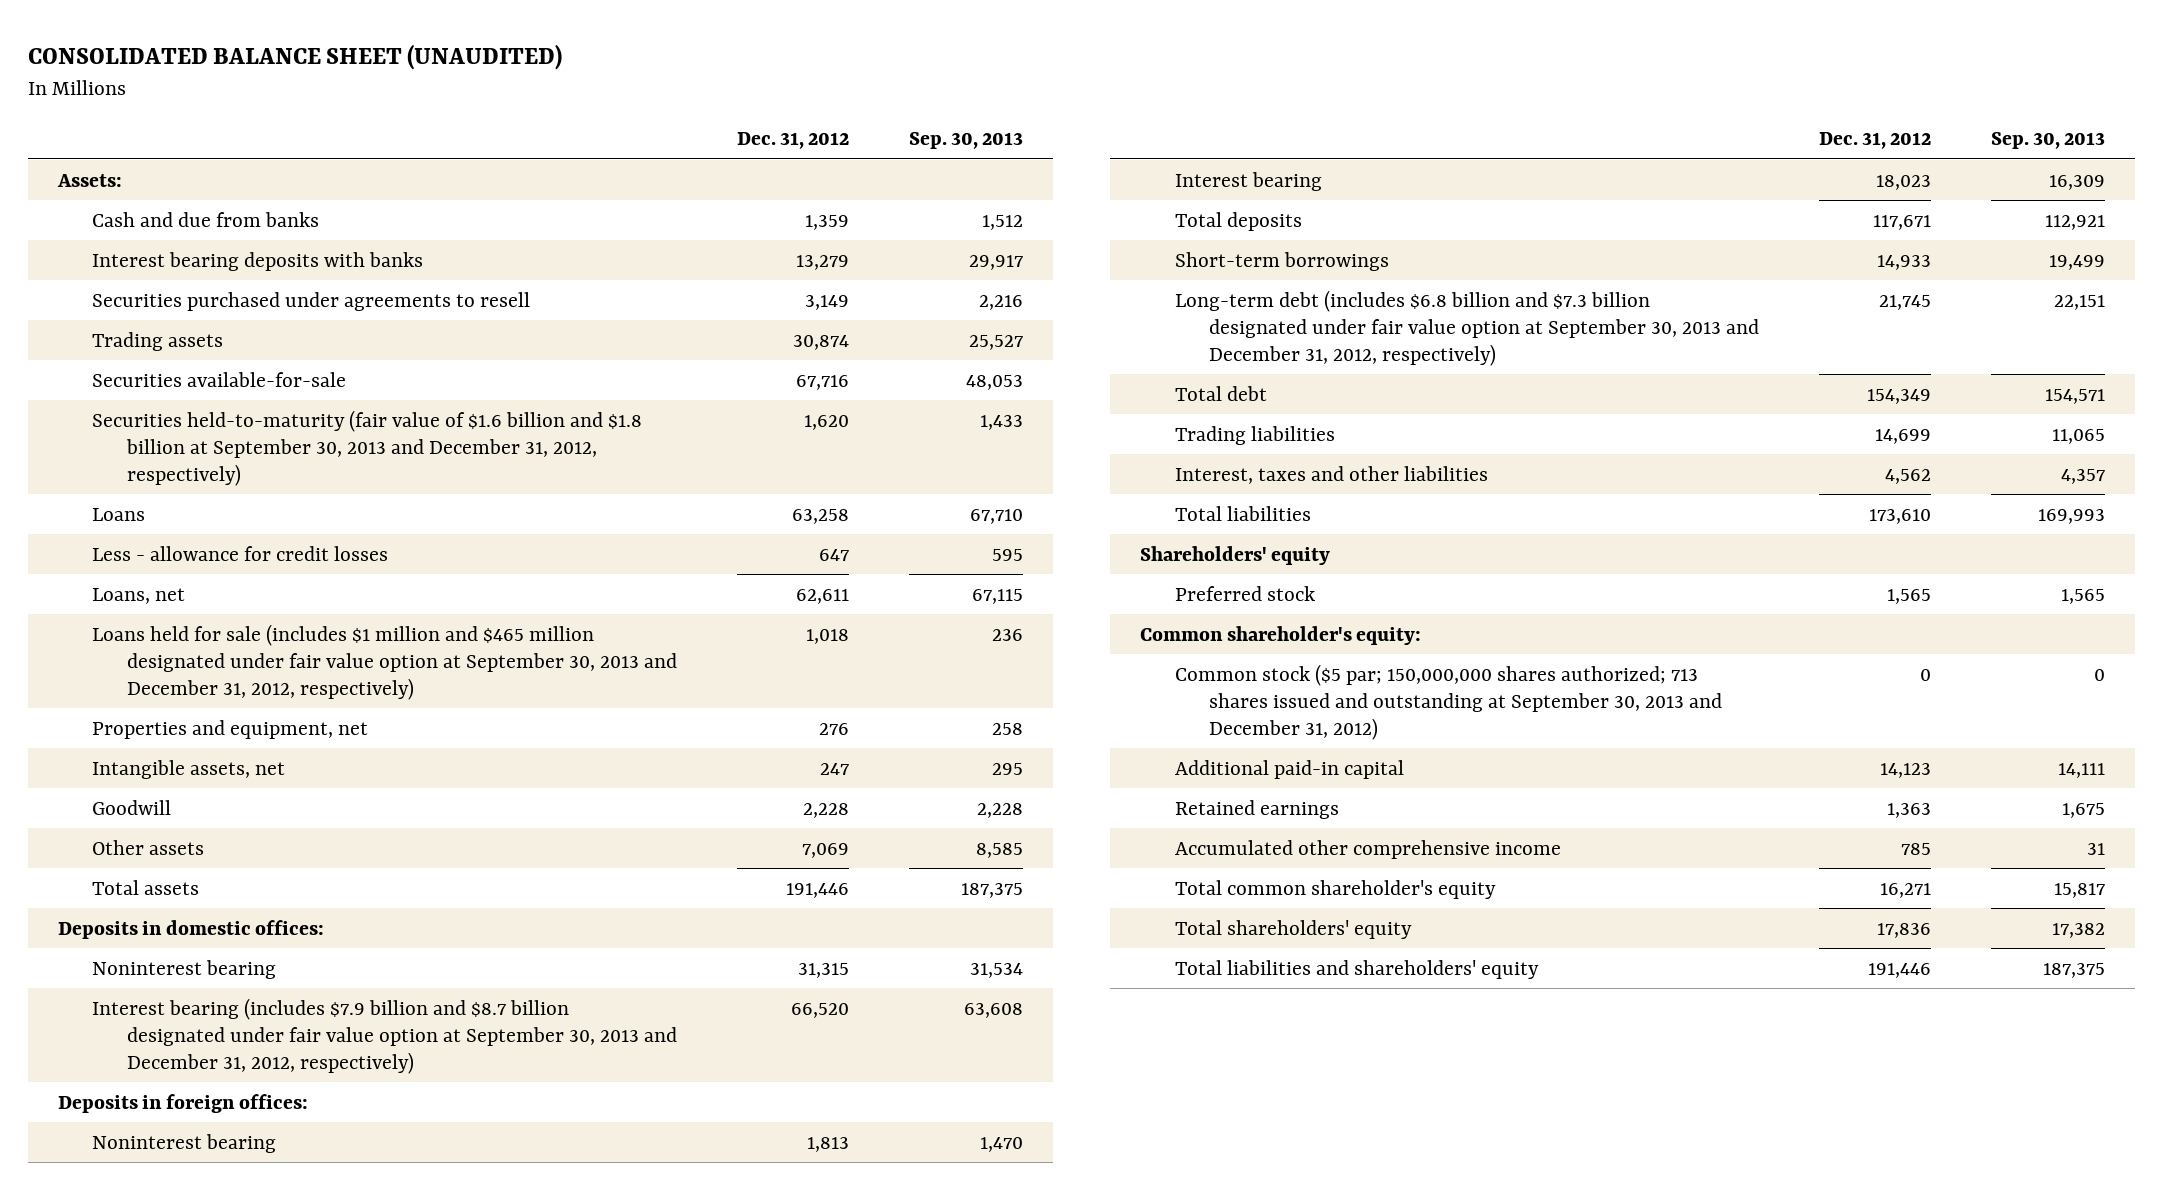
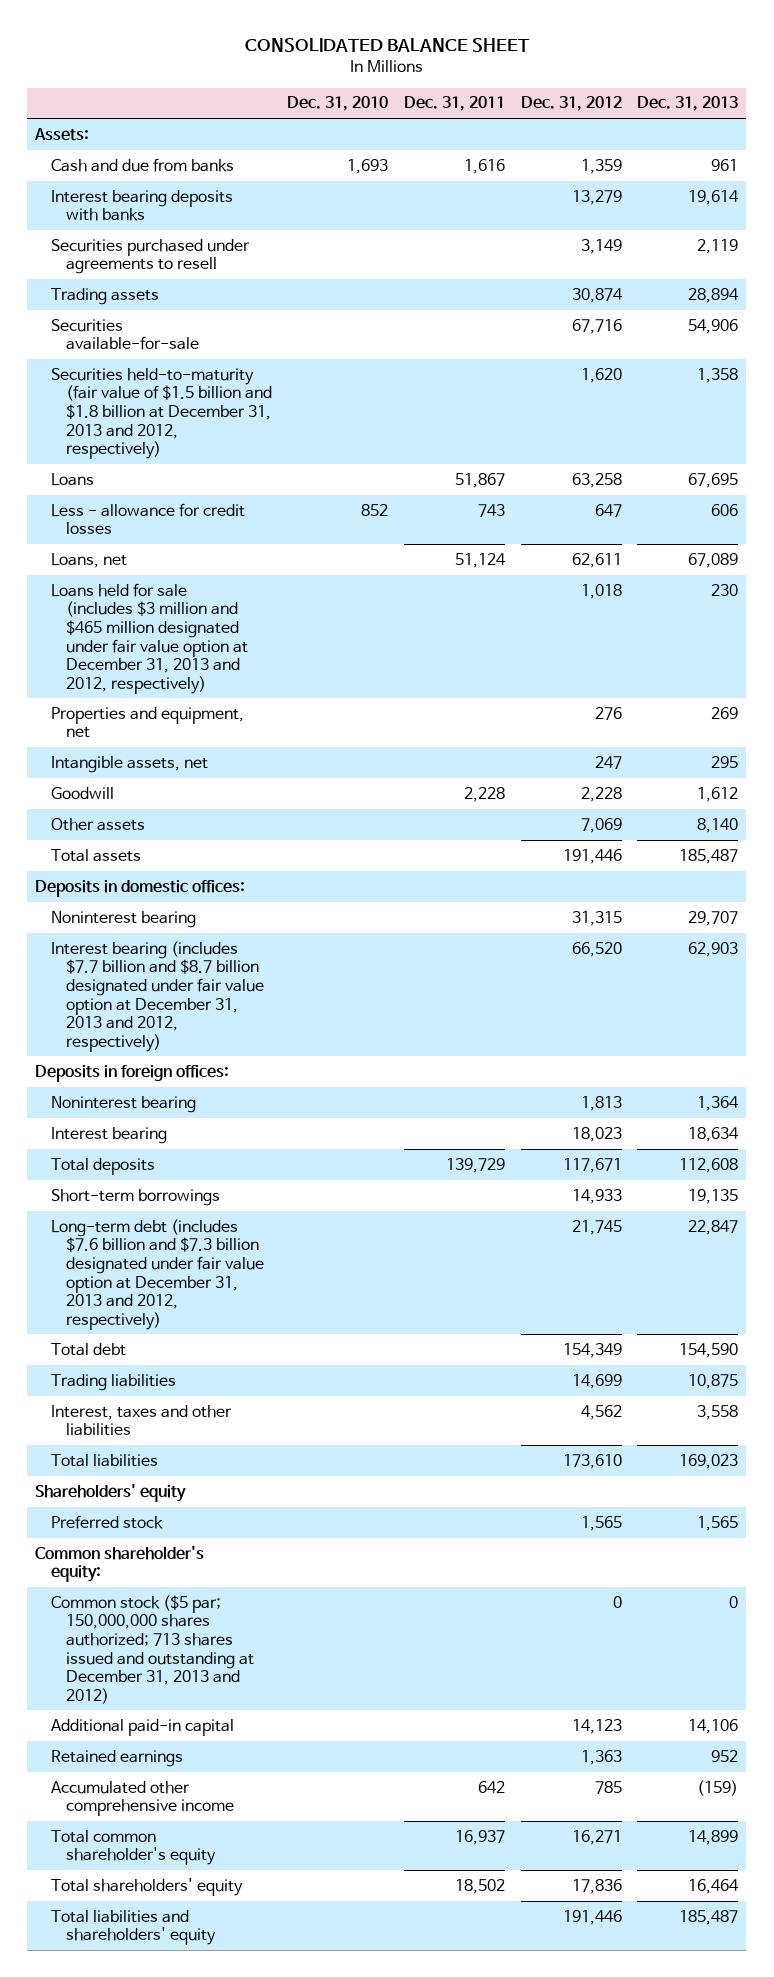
- CONSOLIDATED BALANCE SHEET (UNAUDITED)
+ CONSOLIDATED BALANCE SHEET
- | Dec. 31, 2012 | Sep. 30, 2013
+ | Dec. 31, 2010 | Dec. 31, 2011 | Dec. 31, 2012 | Dec. 31, 2013
- Securities held-to-maturity (fair value of $1.6 billion and $1.8 billion at September 30, 2013 and December 31, 2012, respectively) | 1,620 | 1,433
+ Securities held-to-maturity (fair value of $1.5 billion and $1.8 billion at December 31, 2013 and 2012, respectively) | | | 1,620 | 1,358
- Loans held for sale (includes $1 million and $465 million designated under fair value option at September 30, 2013 and December 31, 2012, respectively) | 1,018 | 236
+ Loans held for sale (includes $3 million and $465 million designated under fair value option at December 31, 2013 and 2012, respectively) | | | 1,018 | 230
- Interest bearing (includes $7.9 billion and $8.7 billion designated under fair value option at September 30, 2013 and December 31, 2012, respectively) | 66,520 | 63,608
+ Interest bearing (includes $7.7 billion and $8.7 billion designated under fair value option at December 31, 2013 and 2012, respectively) | | | 66,520 | 62,903
- Long-term debt (includes $6.8 billion and $7.3 billion designated under fair value option at September 30, 2013 and December 31, 2012, respectively) | 21,745 | 22,151
+ Long-term debt (includes $7.6 billion and $7.3 billion designated under fair value option at December 31, 2013 and 2012, respectively) | | | 21,745 | 22,847
- Common stock ($5 par; 150,000,000 shares authorized; 713 shares issued and outstanding at September 30, 2013 and December 31, 2012) | 0 | 0
+ Common stock ($5 par; 150,000,000 shares authorized; 713 shares issued and outstanding at December 31, 2013 and 2012) | | | 0 | 0

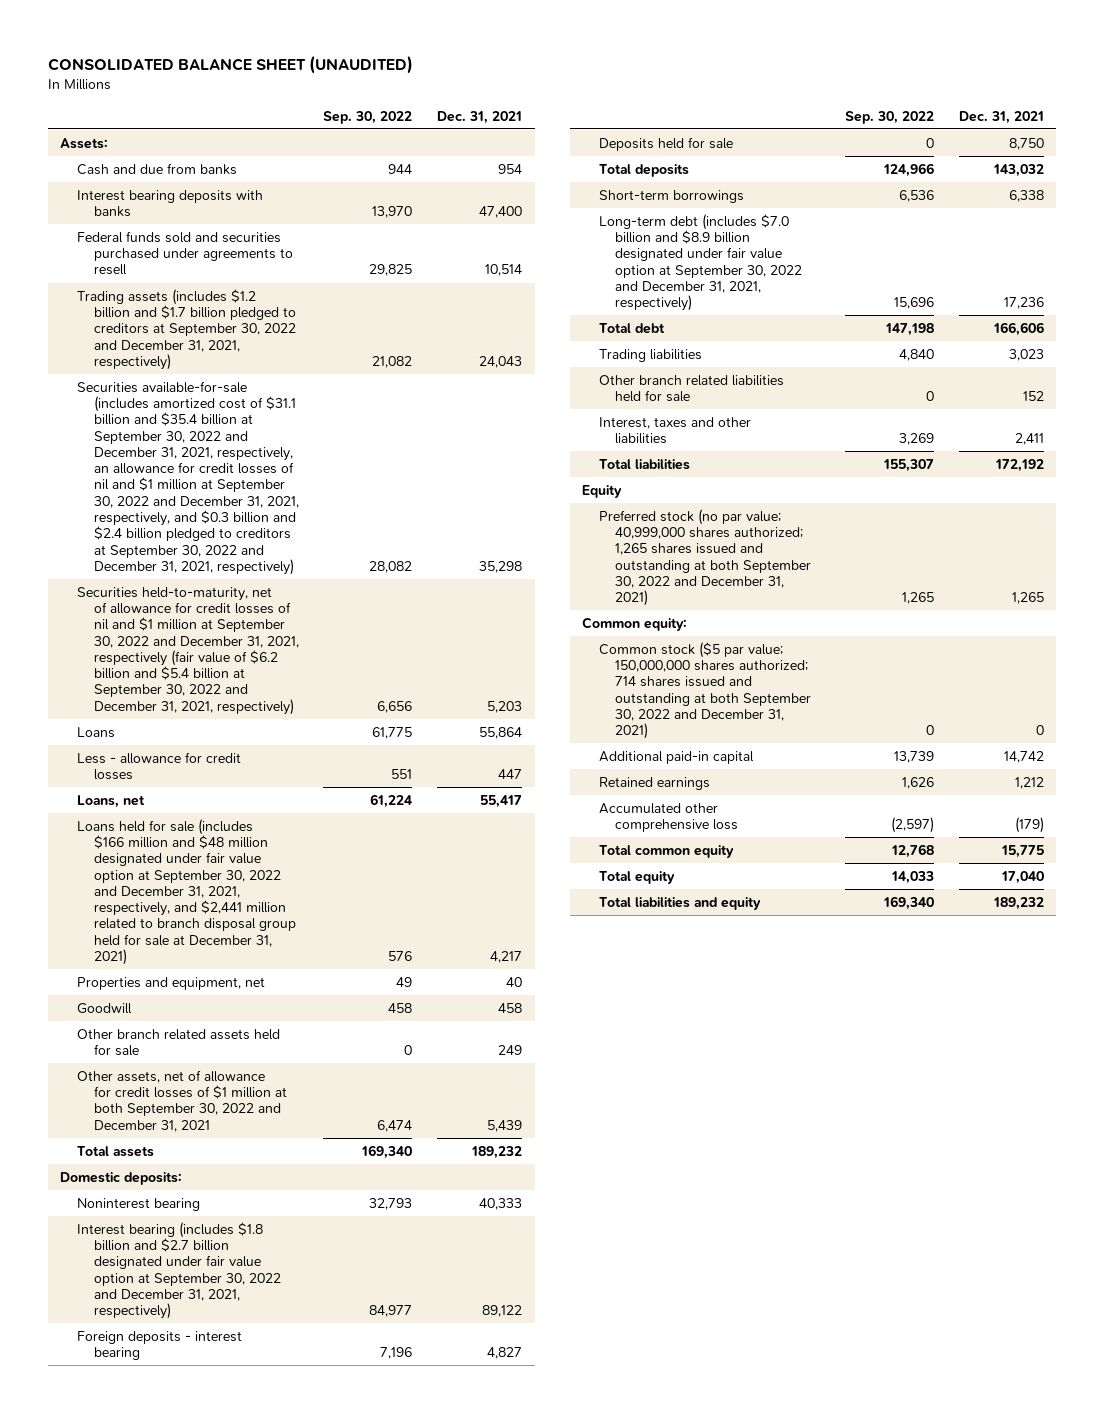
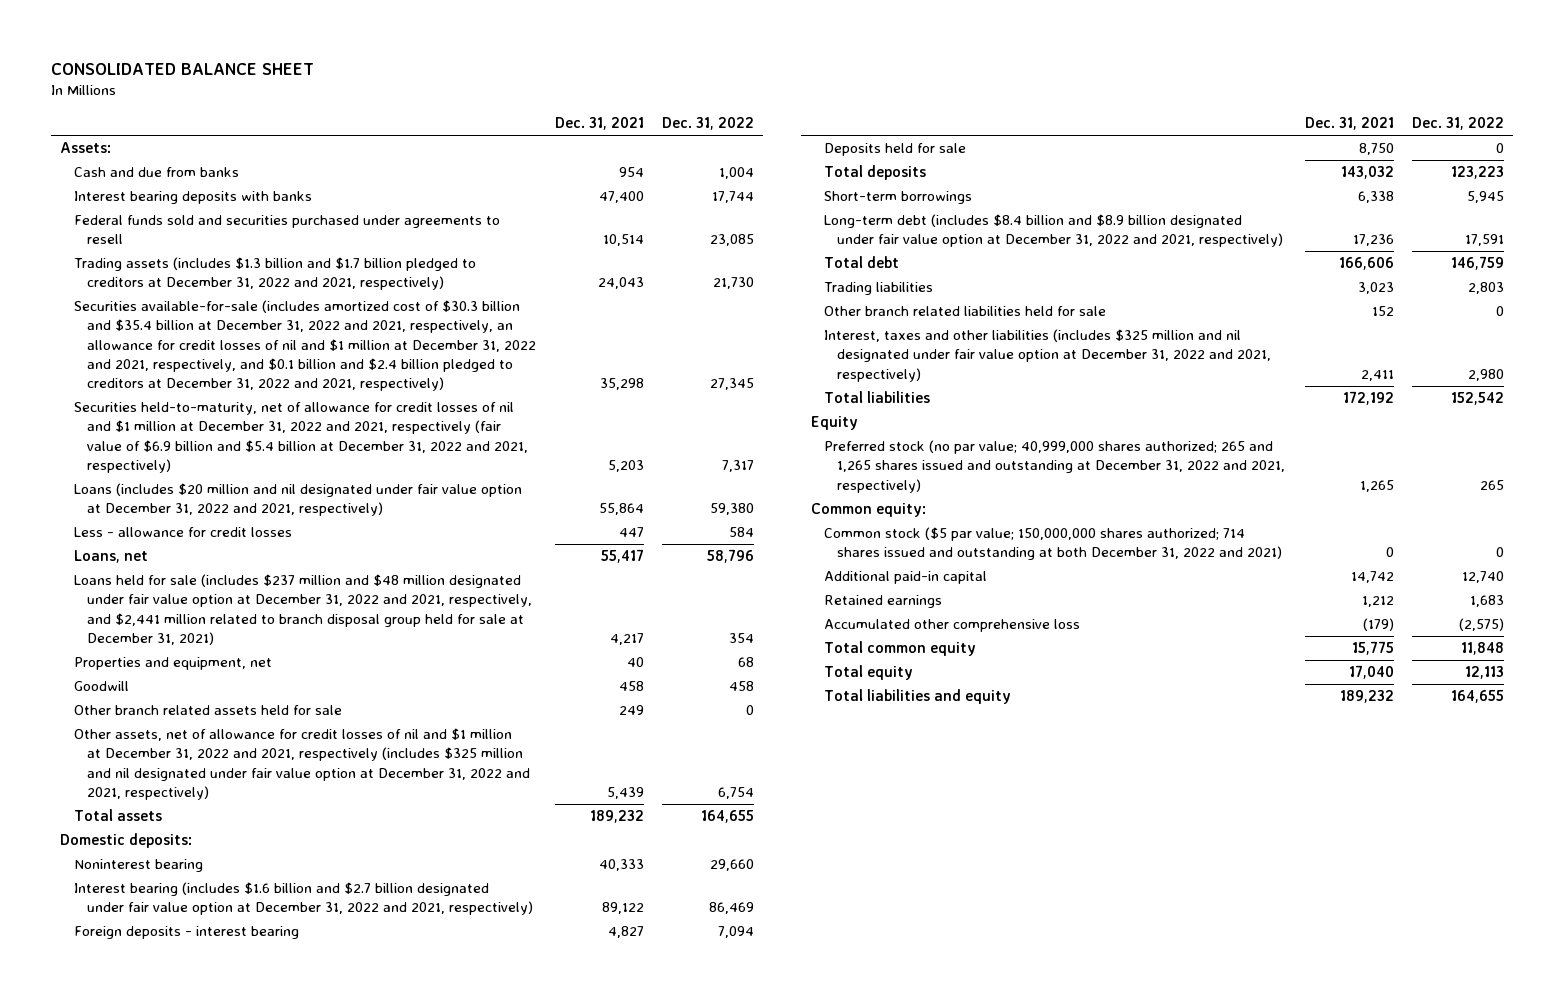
- CONSOLIDATED BALANCE SHEET (UNAUDITED)
+ CONSOLIDATED BALANCE SHEET
- | Sep. 30, 2022 | Dec. 31, 2021
+ | Dec. 31, 2021 | Dec. 31, 2022
- Trading assets (includes $1.2 billion and $1.7 billion pledged to creditors at September 30, 2022 and December 31, 2021, respectively) | 21,082 | 24,043
- Securities available-for-sale (includes amortized cost of $31.1 billion and $35.4 billion at September 30, 2022 and December 31, 2021, respectively, an allowance for credit losses of nil and $1 million at September 30, 2022 and December 31, 2021, respectively, and $0.3 billion and $2.4 billion pledged to creditors at September 30, 2022 and December 31, 2021, respectively) | 28,082 | 35,298
- Securities held-to-maturity, net of allowance for credit losses of nil and $1 million at September 30, 2022 and December 31, 2021, respectively (fair value of $6.2 billion and $5.4 billion at September 30, 2022 and December 31, 2021, respectively) | 6,656 | 5,203
- Loans | 61,775 | 55,864
+ Trading assets (includes $1.3 billion and $1.7 billion pledged to creditors at December 31, 2022 and 2021, respectively) | 24,043 | 21,730
+ Securities available-for-sale (includes amortized cost of $30.3 billion and $35.4 billion at December 31, 2022 and 2021, respectively, an allowance for credit losses of nil and $1 million at December 31, 2022 and 2021, respectively, and $0.1 billion and $2.4 billion pledged to creditors at December 31, 2022 and 2021, respectively) | 35,298 | 27,345
+ Securities held-to-maturity, net of allowance for credit losses of nil and $1 million at December 31, 2022 and 2021, respectively (fair value of $6.9 billion and $5.4 billion at December 31, 2022 and 2021, respectively) | 5,203 | 7,317
+ Loans (includes $20 million and nil designated under fair value option at December 31, 2022 and 2021, respectively) | 55,864 | 59,380
- Loans held for sale (includes $166 million and $48 million designated under fair value option at September 30, 2022 and December 31, 2021, respectively, and $2,441 million related to branch disposal group held for sale at December 31, 2021) | 576 | 4,217
+ Loans held for sale (includes $237 million and $48 million designated under fair value option at December 31, 2022 and 2021, respectively, and $2,441 million related to branch disposal group held for sale at December 31, 2021) | 4,217 | 354
- Other assets, net of allowance for credit losses of $1 million at both September 30, 2022 and December 31, 2021 | 6,474 | 5,439
+ Other assets, net of allowance for credit losses of nil and $1 million at December 31, 2022 and 2021, respectively (includes $325 million and nil designated under fair value option at December 31, 2022 and 2021, respectively) | 5,439 | 6,754
- Interest bearing (includes $1.8 billion and $2.7 billion designated under fair value option at September 30, 2022 and December 31, 2021, respectively) | 84,977 | 89,122
+ Interest bearing (includes $1.6 billion and $2.7 billion designated under fair value option at December 31, 2022 and 2021, respectively) | 89,122 | 86,469
- Long-term debt (includes $7.0 billion and $8.9 billion designated under fair value option at September 30, 2022 and December 31, 2021, respectively) | 15,696 | 17,236
+ Long-term debt (includes $8.4 billion and $8.9 billion designated under fair value option at December 31, 2022 and 2021, respectively) | 17,236 | 17,591
- Interest, taxes and other liabilities | 3,269 | 2,411
+ Interest, taxes and other liabilities (includes $325 million and nil designated under fair value option at December 31, 2022 and 2021, respectively) | 2,411 | 2,980
- Preferred stock (no par value; 40,999,000 shares authorized; 1,265 shares issued and outstanding at both September 30, 2022 and December 31, 2021) | 1,265 | 1,265
+ Preferred stock (no par value; 40,999,000 shares authorized; 265 and 1,265 shares issued and outstanding at December 31, 2022 and 2021, respectively) | 1,265 | 265
- Common stock ($5 par value; 150,000,000 shares authorized; 714 shares issued and outstanding at both September 30, 2022 and December 31, 2021) | 0 | 0
+ Common stock ($5 par value; 150,000,000 shares authorized; 714 shares issued and outstanding at both December 31, 2022 and 2021) | 0 | 0

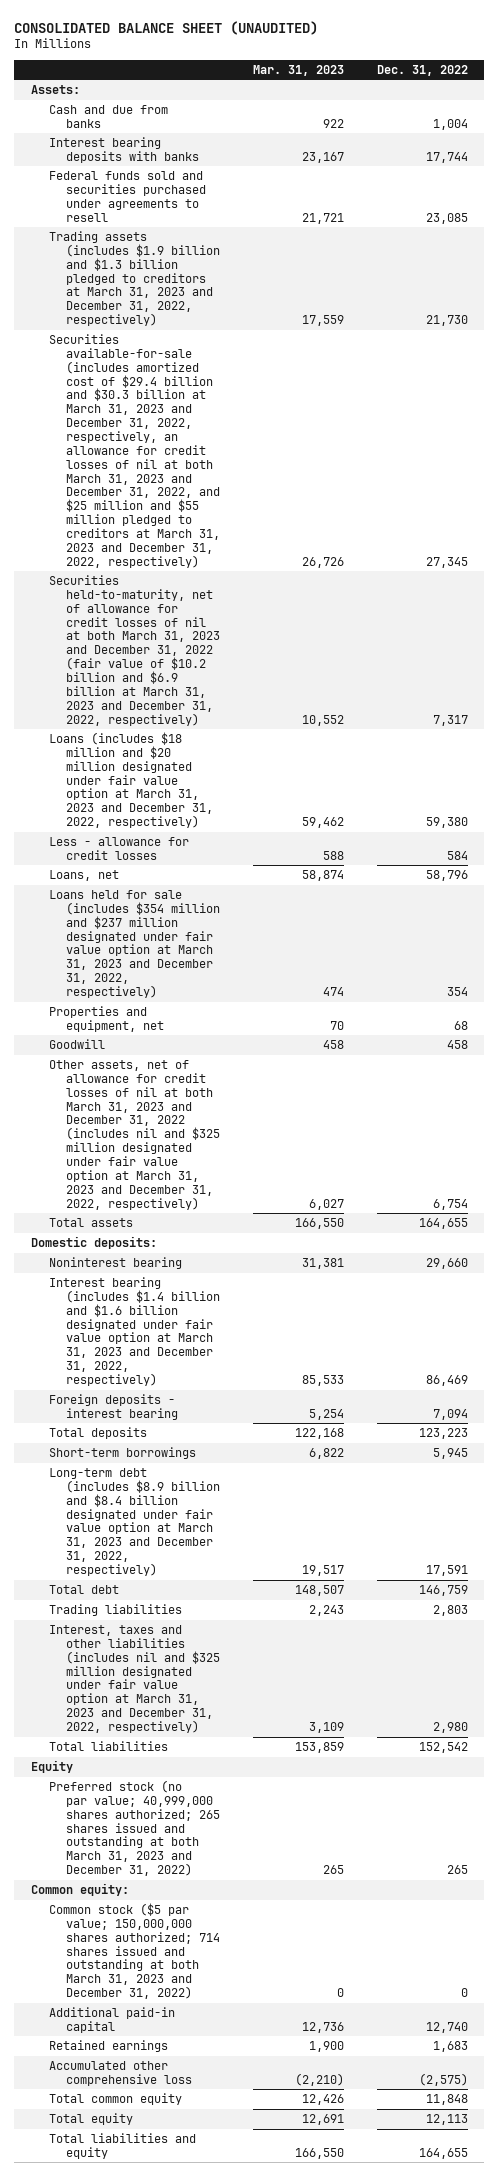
- CONSOLIDATED BALANCE SHEET
+ CONSOLIDATED BALANCE SHEET (UNAUDITED)
- | Dec. 31, 2021 | Dec. 31, 2022
+ | Mar. 31, 2023 | Dec. 31, 2022
- Trading assets (includes $1.3 billion and $1.7 billion pledged to creditors at December 31, 2022 and 2021, respectively) | 24,043 | 21,730
- Securities available-for-sale (includes amortized cost of $30.3 billion and $35.4 billion at December 31, 2022 and 2021, respectively, an allowance for credit losses of nil and $1 million at December 31, 2022 and 2021, respectively, and $0.1 billion and $2.4 billion pledged to creditors at December 31, 2022 and 2021, respectively) | 35,298 | 27,345
- Securities held-to-maturity, net of allowance for credit losses of nil and $1 million at December 31, 2022 and 2021, respectively (fair value of $6.9 billion and $5.4 billion at December 31, 2022 and 2021, respectively) | 5,203 | 7,317
- Loans (includes $20 million and nil designated under fair value option at December 31, 2022 and 2021, respectively) | 55,864 | 59,380
+ Trading assets (includes $1.9 billion and $1.3 billion pledged to creditors at March 31, 2023 and December 31, 2022, respectively) | 17,559 | 21,730
+ Securities available-for-sale (includes amortized cost of $29.4 billion and $30.3 billion at March 31, 2023 and December 31, 2022, respectively, an allowance for credit losses of nil at both March 31, 2023 and December 31, 2022, and $25 million and $55 million pledged to creditors at March 31, 2023 and December 31, 2022, respectively) | 26,726 | 27,345
+ Securities held-to-maturity, net of allowance for credit losses of nil at both March 31, 2023 and December 31, 2022 (fair value of $10.2 billion and $6.9 billion at March 31, 2023 and December 31, 2022, respectively) | 10,552 | 7,317
+ Loans (includes $18 million and $20 million designated under fair value option at March 31, 2023 and December 31, 2022, respectively) | 59,462 | 59,380
- Loans held for sale (includes $237 million and $48 million designated under fair value option at December 31, 2022 and 2021, respectively, and $2,441 million related to branch disposal group held for sale at December 31, 2021) | 4,217 | 354
+ Loans held for sale (includes $354 million and $237 million designated under fair value option at March 31, 2023 and December 31, 2022, respectively) | 474 | 354
- Other branch related assets held for sale | 249 | 0
- Other assets, net of allowance for credit losses of nil and $1 million at December 31, 2022 and 2021, respectively (includes $325 million and nil designated under fair value option at December 31, 2022 and 2021, respectively) | 5,439 | 6,754
+ Other assets, net of allowance for credit losses of nil at both March 31, 2023 and December 31, 2022 (includes nil and $325 million designated under fair value option at March 31, 2023 and December 31, 2022, respectively) | 6,027 | 6,754
- Interest bearing (includes $1.6 billion and $2.7 billion designated under fair value option at December 31, 2022 and 2021, respectively) | 89,122 | 86,469
+ Interest bearing (includes $1.4 billion and $1.6 billion designated under fair value option at March 31, 2023 and December 31, 2022, respectively) | 85,533 | 86,469
- Deposits held for sale | 8,750 | 0
- Long-term debt (includes $8.4 billion and $8.9 billion designated under fair value option at December 31, 2022 and 2021, respectively) | 17,236 | 17,591
+ Long-term debt (includes $8.9 billion and $8.4 billion designated under fair value option at March 31, 2023 and December 31, 2022, respectively) | 19,517 | 17,591
- Other branch related liabilities held for sale | 152 | 0
- Interest, taxes and other liabilities (includes $325 million and nil designated under fair value option at December 31, 2022 and 2021, respectively) | 2,411 | 2,980
+ Interest, taxes and other liabilities (includes nil and $325 million designated under fair value option at March 31, 2023 and December 31, 2022, respectively) | 3,109 | 2,980
- Preferred stock (no par value; 40,999,000 shares authorized; 265 and 1,265 shares issued and outstanding at December 31, 2022 and 2021, respectively) | 1,265 | 265
+ Preferred stock (no par value; 40,999,000 shares authorized; 265 shares issued and outstanding at both March 31, 2023 and December 31, 2022) | 265 | 265
- Common stock ($5 par value; 150,000,000 shares authorized; 714 shares issued and outstanding at both December 31, 2022 and 2021) | 0 | 0
+ Common stock ($5 par value; 150,000,000 shares authorized; 714 shares issued and outstanding at both March 31, 2023 and December 31, 2022) | 0 | 0

